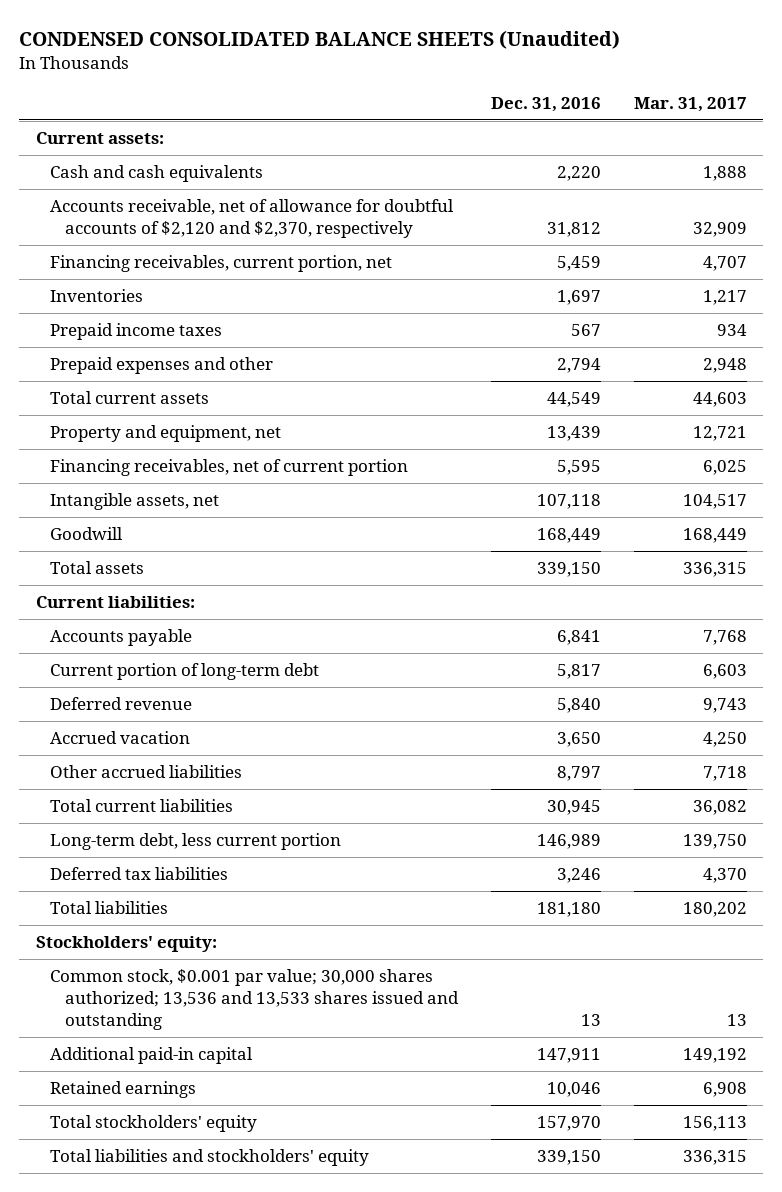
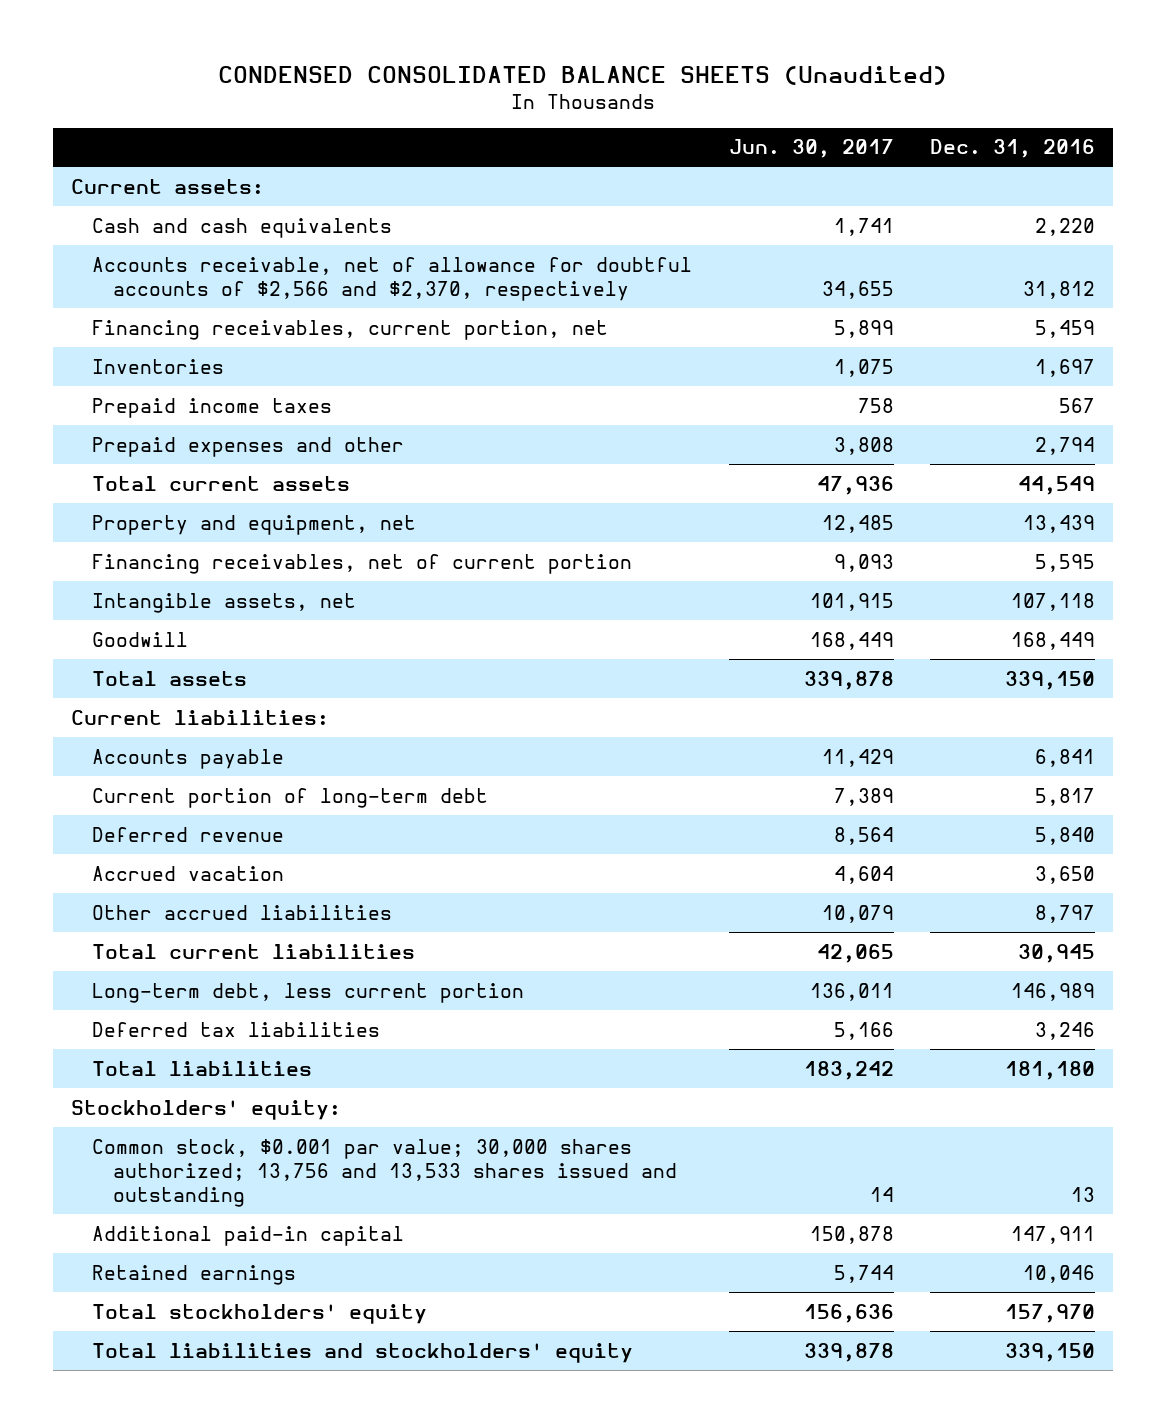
- | Dec. 31, 2016 | Mar. 31, 2017
+ | Jun. 30, 2017 | Dec. 31, 2016
- Accounts receivable, net of allowance for doubtful accounts of $2,120 and $2,370, respectively | 31,812 | 32,909
+ Accounts receivable, net of allowance for doubtful accounts of $2,566 and $2,370, respectively | 34,655 | 31,812
- Common stock, $0.001 par value; 30,000 shares authorized; 13,536 and 13,533 shares issued and outstanding | 13 | 13
+ Common stock, $0.001 par value; 30,000 shares authorized; 13,756 and 13,533 shares issued and outstanding | 14 | 13

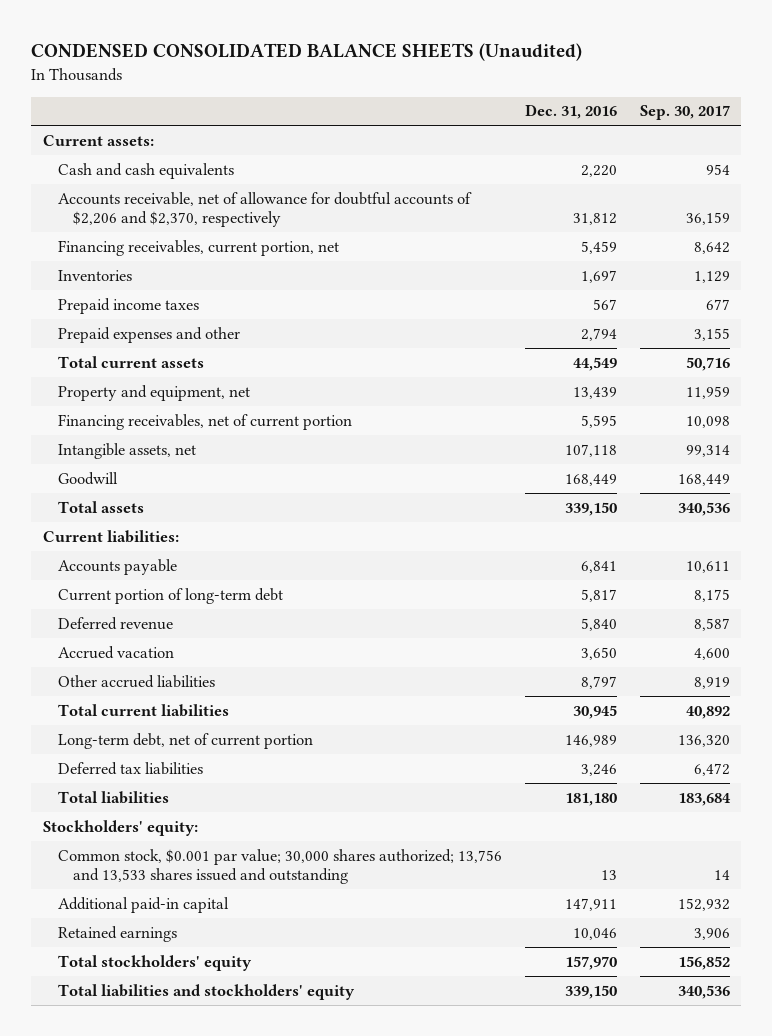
- | Jun. 30, 2017 | Dec. 31, 2016
+ | Dec. 31, 2016 | Sep. 30, 2017
- Accounts receivable, net of allowance for doubtful accounts of $2,566 and $2,370, respectively | 34,655 | 31,812
+ Accounts receivable, net of allowance for doubtful accounts of $2,206 and $2,370, respectively | 31,812 | 36,159
- Long-term debt, less current portion | 136,011 | 146,989
+ Long-term debt, net of current portion | 146,989 | 136,320

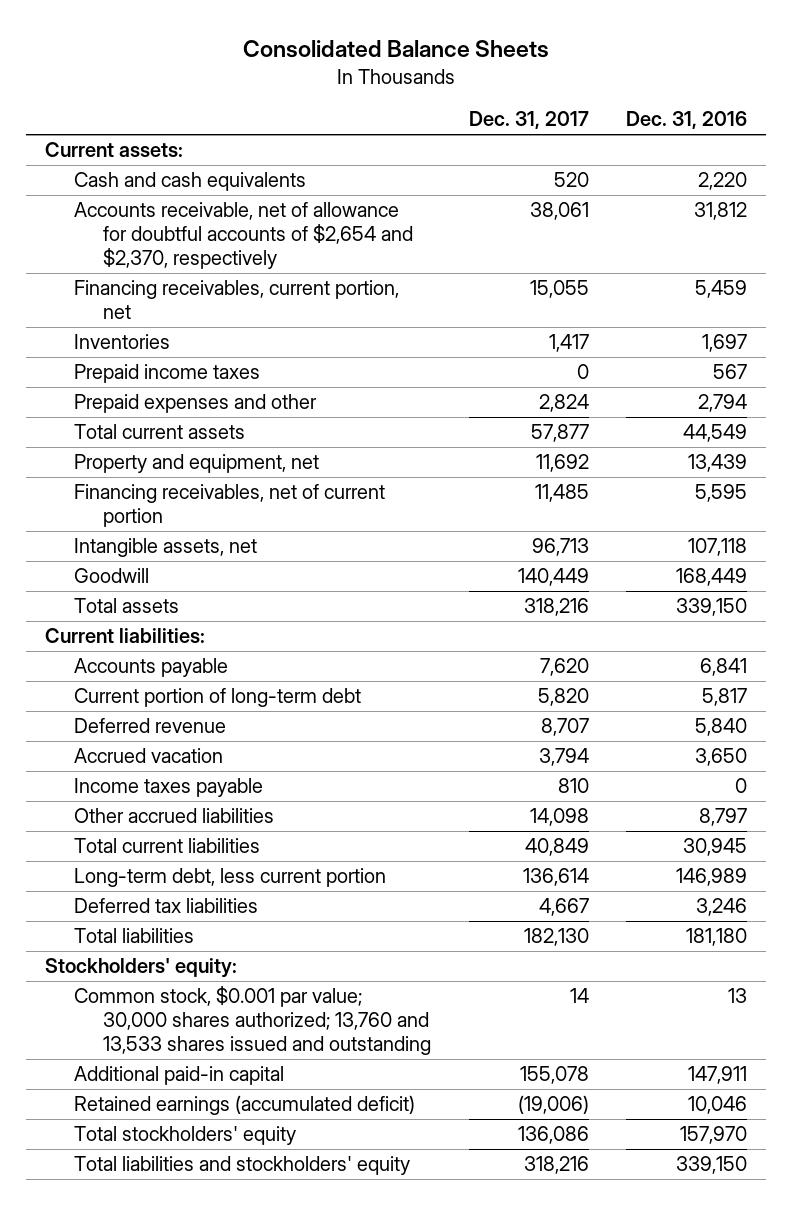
- CONDENSED CONSOLIDATED BALANCE SHEETS (Unaudited)
+ Consolidated Balance Sheets
- | Dec. 31, 2016 | Sep. 30, 2017
+ | Dec. 31, 2017 | Dec. 31, 2016
- Accounts receivable, net of allowance for doubtful accounts of $2,206 and $2,370, respectively | 31,812 | 36,159
+ Accounts receivable, net of allowance for doubtful accounts of $2,654 and $2,370, respectively | 38,061 | 31,812
+ Income taxes payable | 810 | 0
- Long-term debt, net of current portion | 146,989 | 136,320
+ Long-term debt, less current portion | 136,614 | 146,989
- Common stock, $0.001 par value; 30,000 shares authorized; 13,756 and 13,533 shares issued and outstanding | 13 | 14
+ Common stock, $0.001 par value; 30,000 shares authorized; 13,760 and 13,533 shares issued and outstanding | 14 | 13
- Retained earnings | 10,046 | 3,906
+ Retained earnings (accumulated deficit) | (19,006) | 10,046

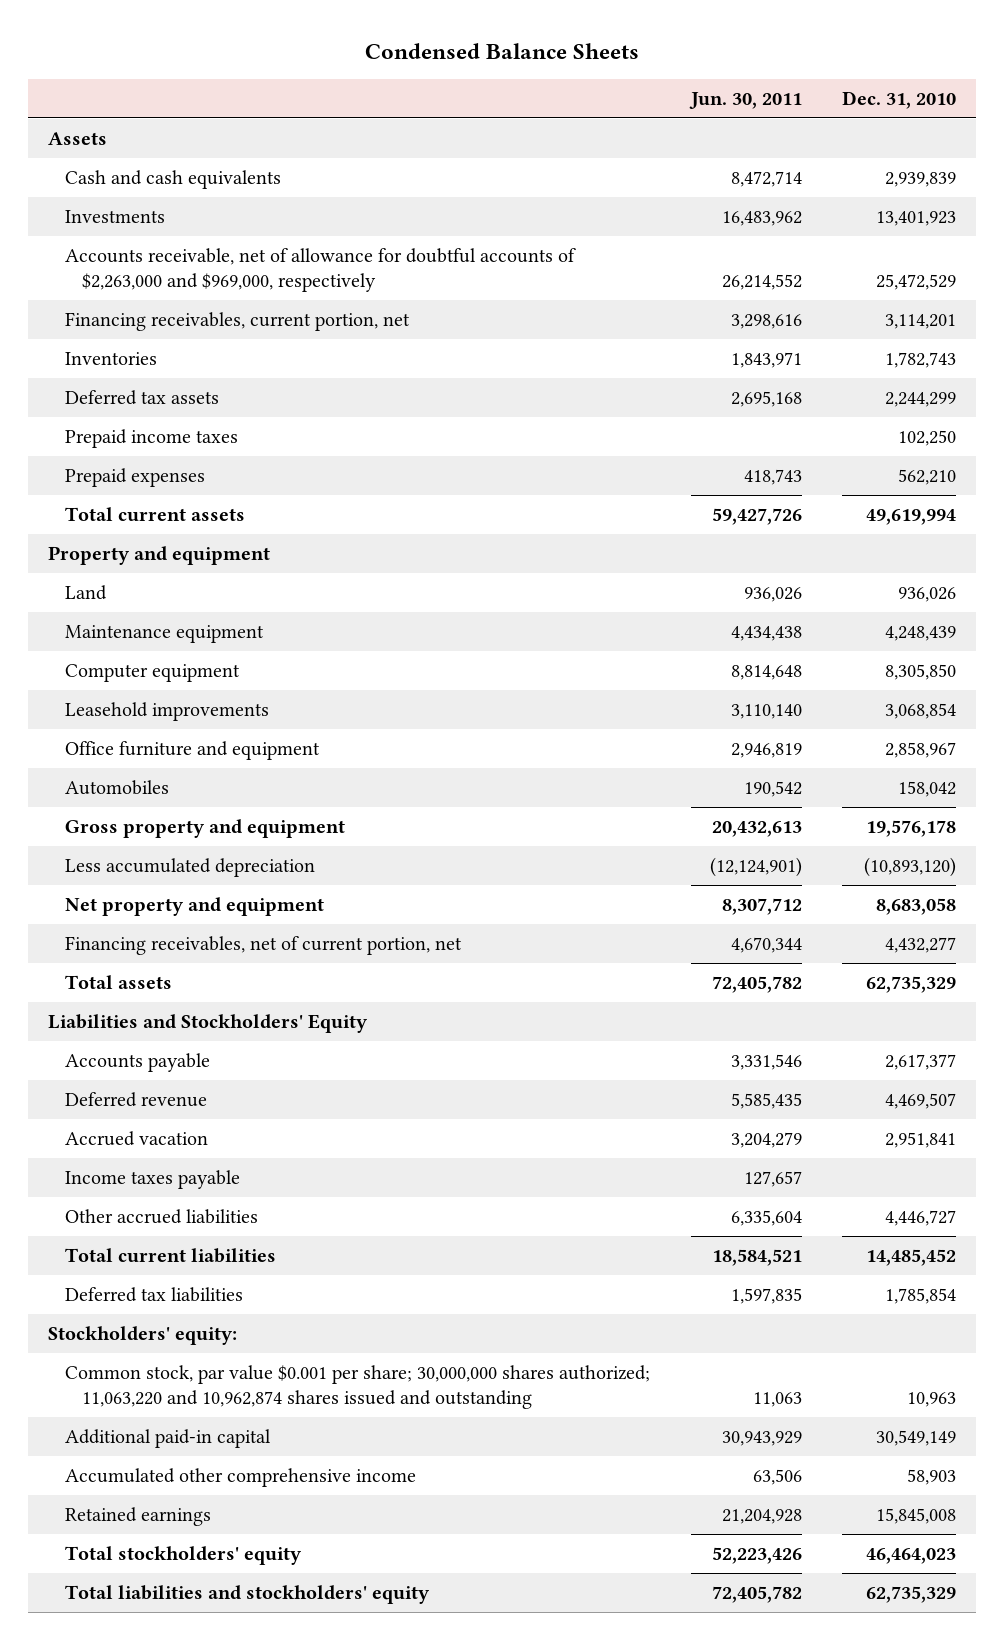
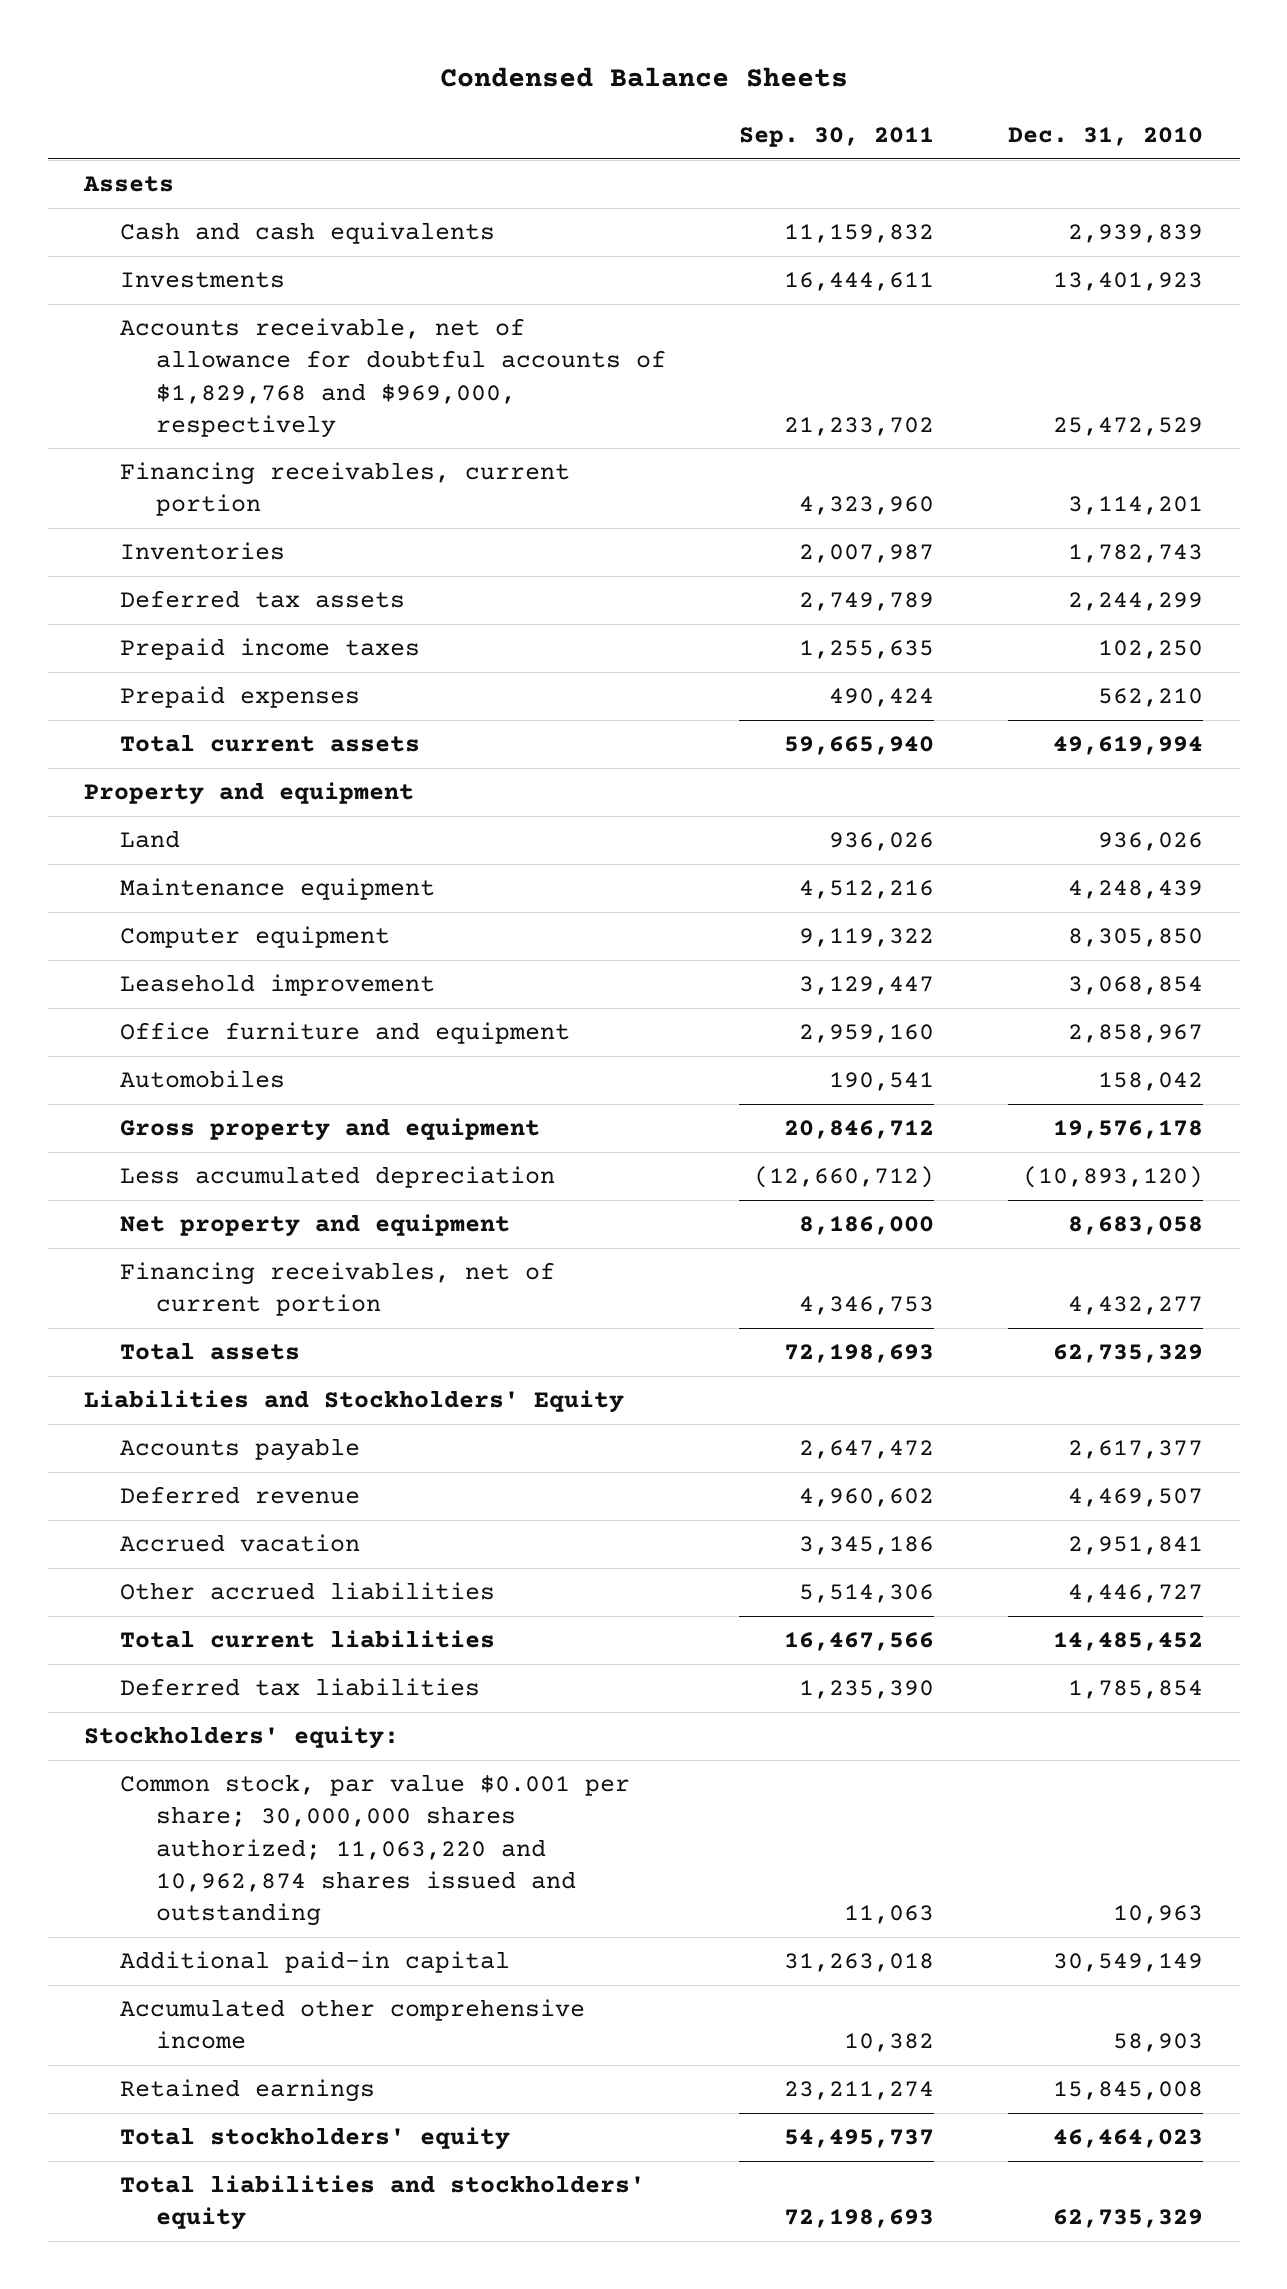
- | Jun. 30, 2011 | Dec. 31, 2010
+ | Sep. 30, 2011 | Dec. 31, 2010
- Accounts receivable, net of allowance for doubtful accounts of $2,263,000 and $969,000, respectively | 26,214,552 | 25,472,529
- Financing receivables, current portion, net | 3,298,616 | 3,114,201
+ Accounts receivable, net of allowance for doubtful accounts of $1,829,768 and $969,000, respectively | 21,233,702 | 25,472,529
+ Financing receivables, current portion | 4,323,960 | 3,114,201
- Leasehold improvements | 3,110,140 | 3,068,854
+ Leasehold improvement | 3,129,447 | 3,068,854
- Financing receivables, net of current portion, net | 4,670,344 | 4,432,277
+ Financing receivables, net of current portion | 4,346,753 | 4,432,277
- Income taxes payable | 127,657 |

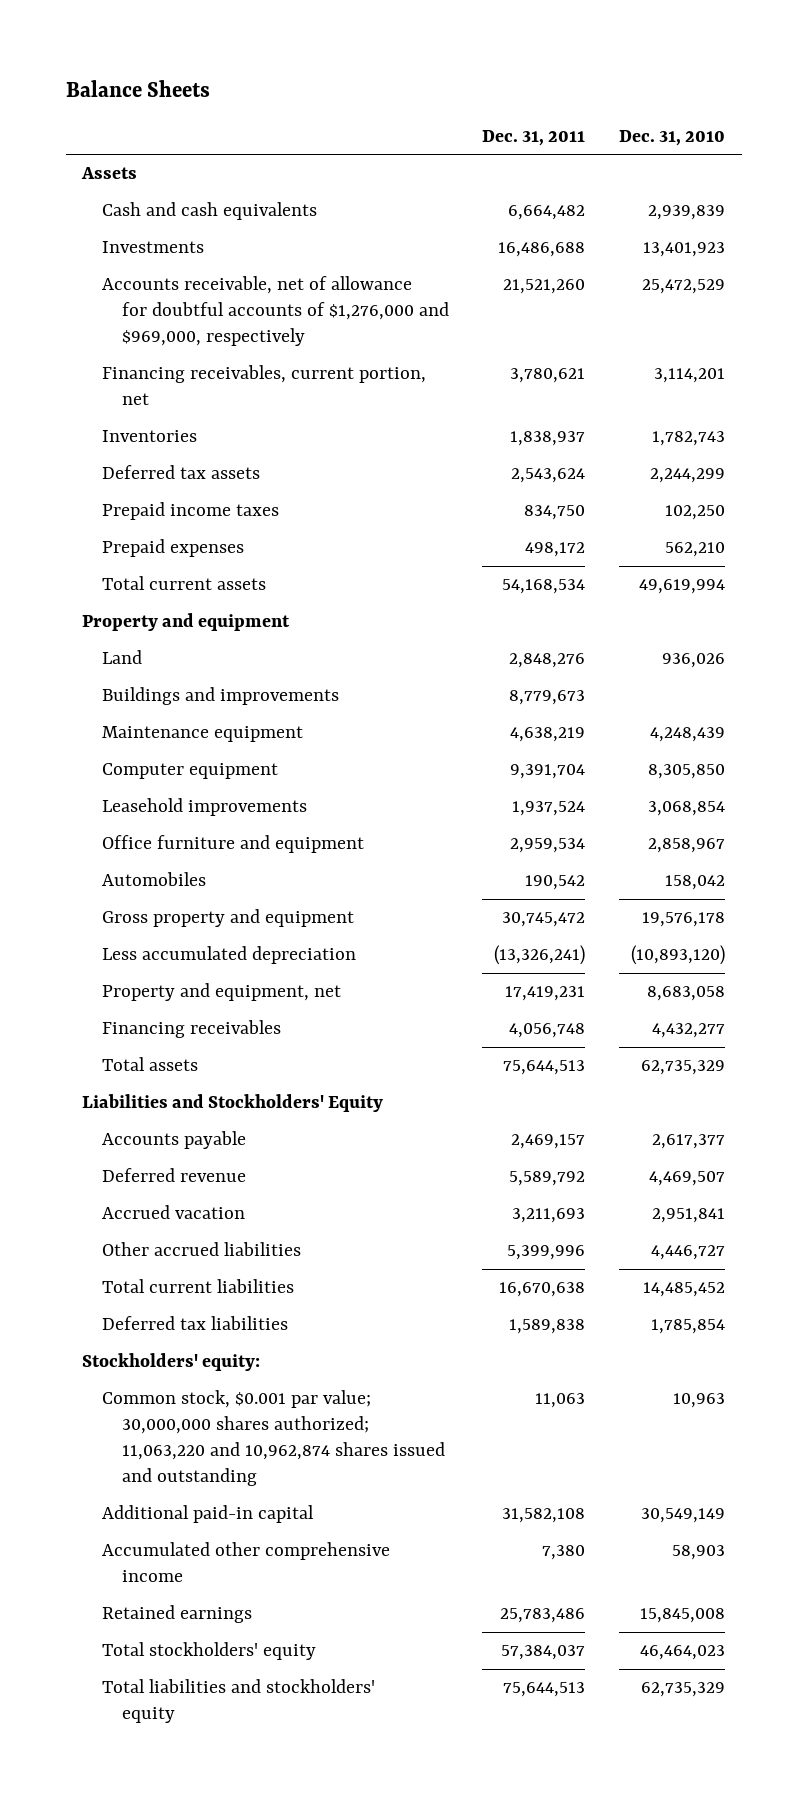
- Condensed Balance Sheets
+ Balance Sheets
- | Sep. 30, 2011 | Dec. 31, 2010
+ | Dec. 31, 2011 | Dec. 31, 2010
- Accounts receivable, net of allowance for doubtful accounts of $1,829,768 and $969,000, respectively | 21,233,702 | 25,472,529
- Financing receivables, current portion | 4,323,960 | 3,114,201
+ Accounts receivable, net of allowance for doubtful accounts of $1,276,000 and $969,000, respectively | 21,521,260 | 25,472,529
+ Financing receivables, current portion, net | 3,780,621 | 3,114,201
+ Buildings and improvements | 8,779,673 |
- Leasehold improvement | 3,129,447 | 3,068,854
+ Leasehold improvements | 1,937,524 | 3,068,854
- Net property and equipment | 8,186,000 | 8,683,058
- Financing receivables, net of current portion | 4,346,753 | 4,432,277
+ Property and equipment, net | 17,419,231 | 8,683,058
+ Financing receivables | 4,056,748 | 4,432,277
- Common stock, par value $0.001 per share; 30,000,000 shares authorized; 11,063,220 and 10,962,874 shares issued and outstanding | 11,063 | 10,963
+ Common stock, $0.001 par value; 30,000,000 shares authorized; 11,063,220 and 10,962,874 shares issued and outstanding | 11,063 | 10,963

